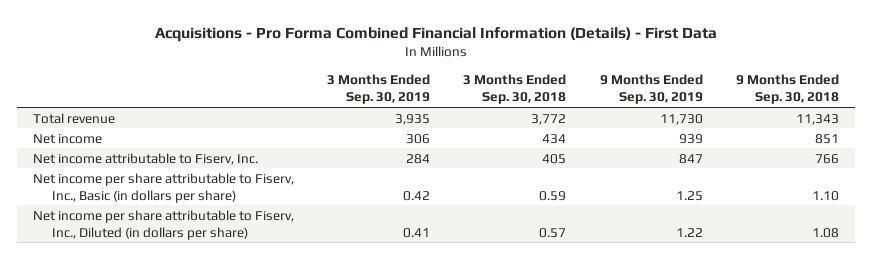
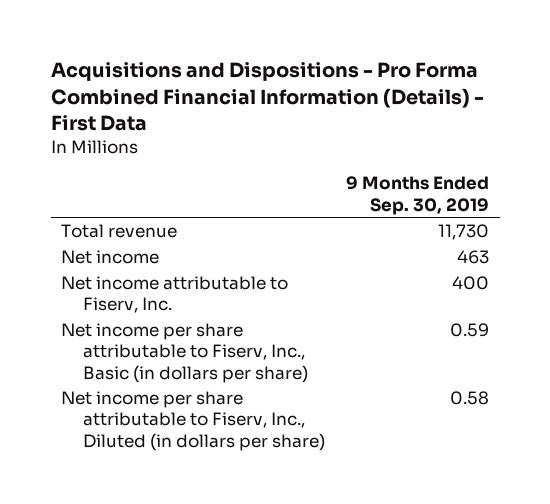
- Acquisitions - Pro Forma Combined Financial Information (Details) - First Data
+ Acquisitions and Dispositions - Pro Forma Combined Financial Information (Details) - First Data
- | 3 Months Ended Sep. 30, 2019 | 3 Months Ended Sep. 30, 2018 | 9 Months Ended Sep. 30, 2019 | 9 Months Ended Sep. 30, 2018
+ | 9 Months Ended Sep. 30, 2019
- Net income | 306 | 434 | 939 | 851
- Net income attributable to Fiserv, Inc. | 284 | 405 | 847 | 766
- Net income per share attributable to Fiserv, Inc., Basic (in dollars per share) | 0.42 | 0.59 | 1.25 | 1.10
- Net income per share attributable to Fiserv, Inc., Diluted (in dollars per share) | 0.41 | 0.57 | 1.22 | 1.08
+ Net income | 463
+ Net income attributable to Fiserv, Inc. | 400
+ Net income per share attributable to Fiserv, Inc., Basic (in dollars per share) | 0.59
+ Net income per share attributable to Fiserv, Inc., Diluted (in dollars per share) | 0.58

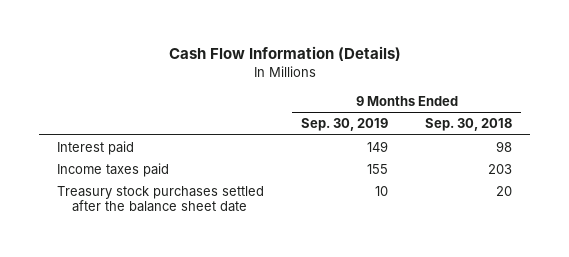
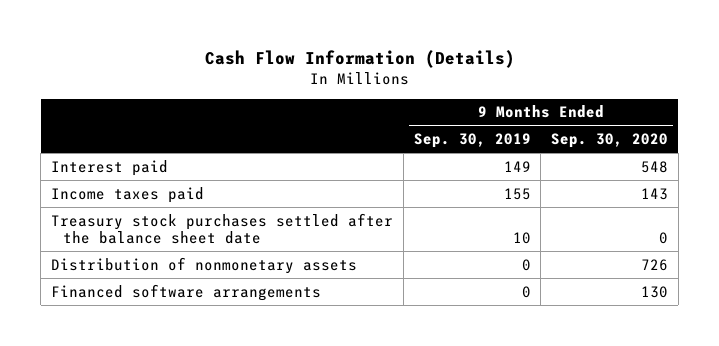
- | 9 Months Ended Sep. 30, 2019 | 9 Months Ended Sep. 30, 2018
+ | 9 Months Ended Sep. 30, 2019 | 9 Months Ended Sep. 30, 2020
+ Distribution of nonmonetary assets | 0 | 726
+ Financed software arrangements | 0 | 130

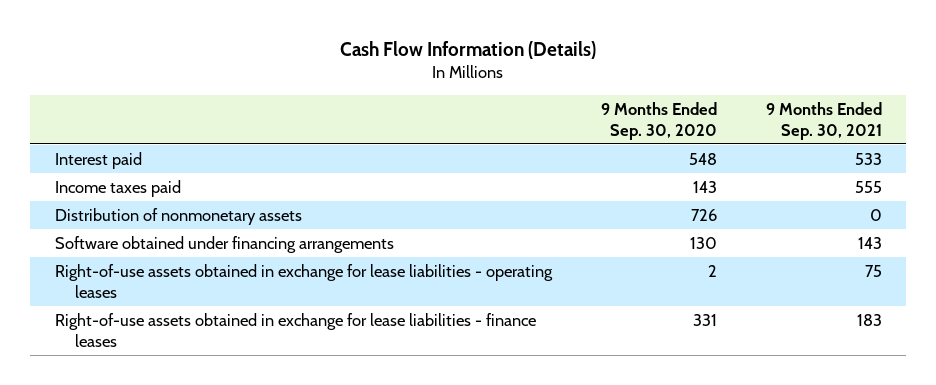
- | 9 Months Ended Sep. 30, 2019 | 9 Months Ended Sep. 30, 2020
+ | 9 Months Ended Sep. 30, 2020 | 9 Months Ended Sep. 30, 2021
- Treasury stock purchases settled after the balance sheet date | 10 | 0
- Financed software arrangements | 0 | 130
+ Software obtained under financing arrangements | 130 | 143
+ Right-of-use assets obtained in exchange for lease liabilities - operating leases | 2 | 75
+ Right-of-use assets obtained in exchange for lease liabilities - finance leases | 331 | 183

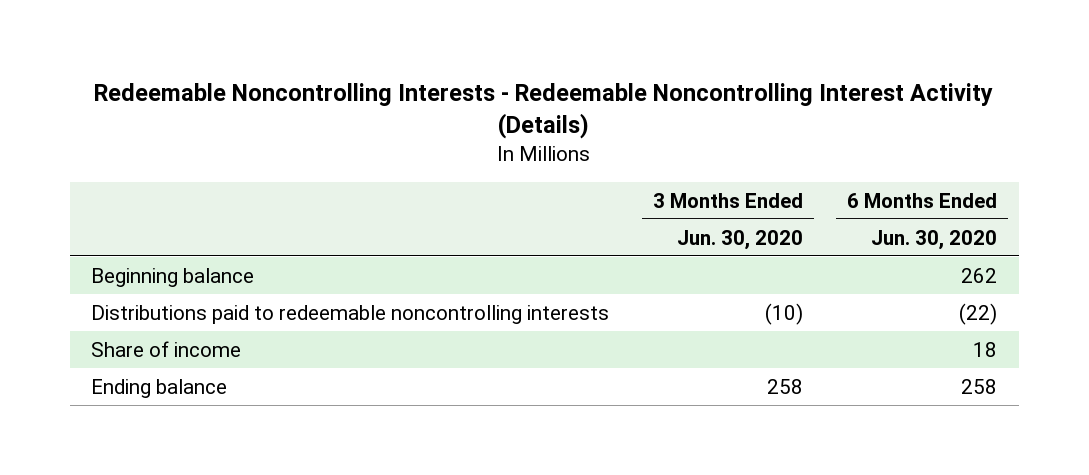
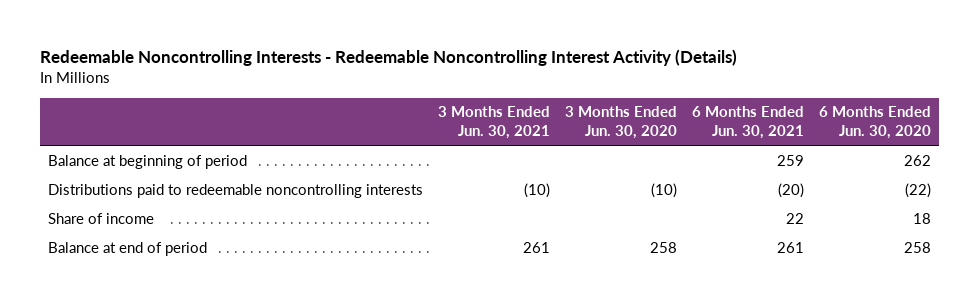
- | 3 Months Ended Jun. 30, 2020 | 6 Months Ended Jun. 30, 2020
+ | 3 Months Ended Jun. 30, 2021 | 3 Months Ended Jun. 30, 2020 | 6 Months Ended Jun. 30, 2021 | 6 Months Ended Jun. 30, 2020
- Beginning balance | | 262
+ Balance at beginning of period | | | 259 | 262
- Ending balance | 258 | 258
+ Balance at end of period | 261 | 258 | 261 | 258

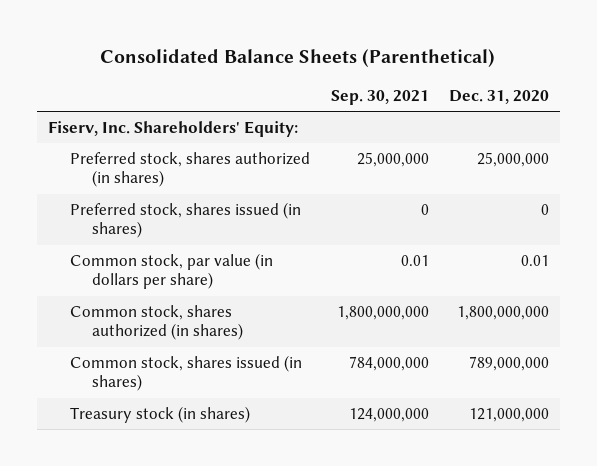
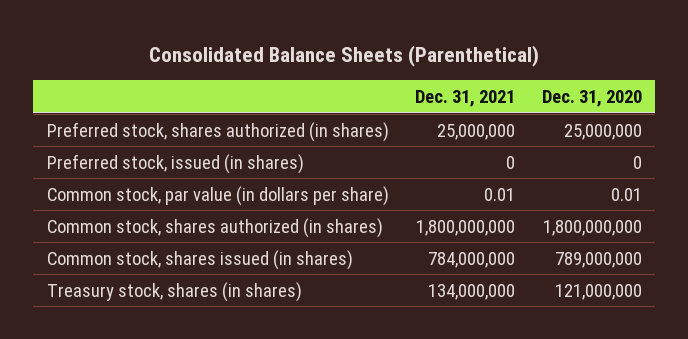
- | Sep. 30, 2021 | Dec. 31, 2020
+ | Dec. 31, 2021 | Dec. 31, 2020
- Fiserv, Inc. Shareholders' Equity:
- Preferred stock, shares issued (in shares) | 0 | 0
+ Preferred stock, issued (in shares) | 0 | 0
- Treasury stock (in shares) | 124,000,000 | 121,000,000
+ Treasury stock, shares (in shares) | 134,000,000 | 121,000,000

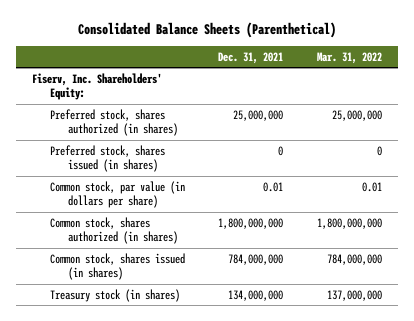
- | Dec. 31, 2021 | Dec. 31, 2020
+ | Dec. 31, 2021 | Mar. 31, 2022
+ Fiserv, Inc. Shareholders' Equity:
- Preferred stock, issued (in shares) | 0 | 0
+ Preferred stock, shares issued (in shares) | 0 | 0
- Treasury stock, shares (in shares) | 134,000,000 | 121,000,000
+ Treasury stock (in shares) | 134,000,000 | 137,000,000

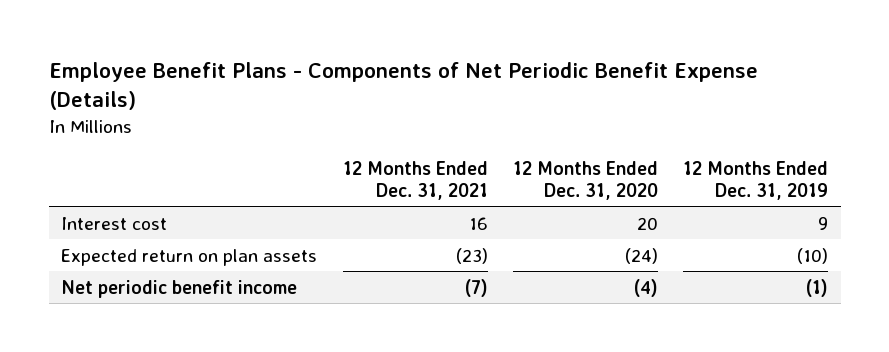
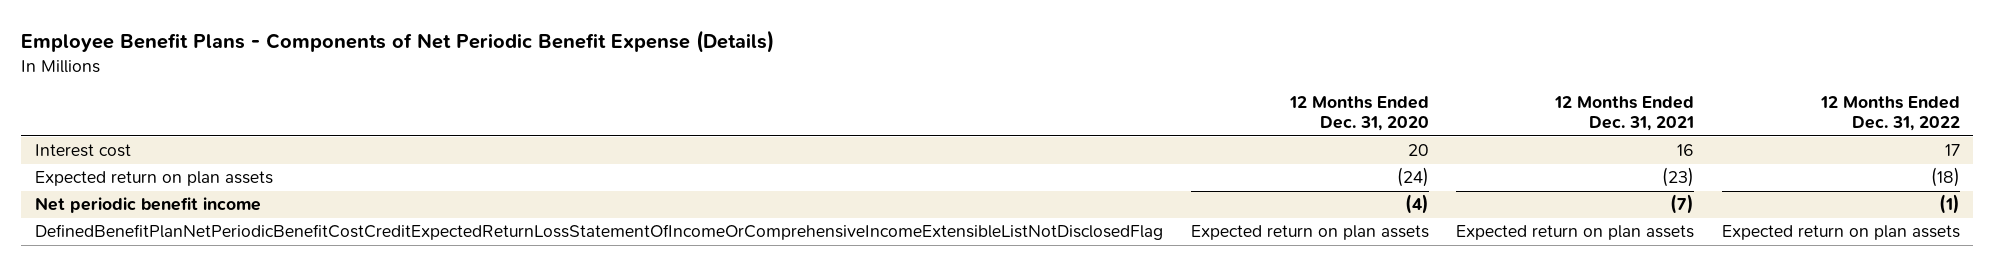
- | 12 Months Ended Dec. 31, 2021 | 12 Months Ended Dec. 31, 2020 | 12 Months Ended Dec. 31, 2019
+ | 12 Months Ended Dec. 31, 2020 | 12 Months Ended Dec. 31, 2021 | 12 Months Ended Dec. 31, 2022
+ DefinedBenefitPlanNetPeriodicBenefitCostCreditExpectedReturnLossStatementOfIncomeOrComprehensiveIncomeExtensibleListNotDisclosedFlag | Expected return on plan assets | Expected return on plan assets | Expected return on plan assets

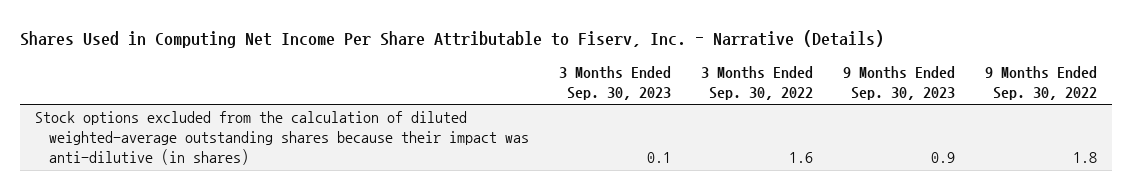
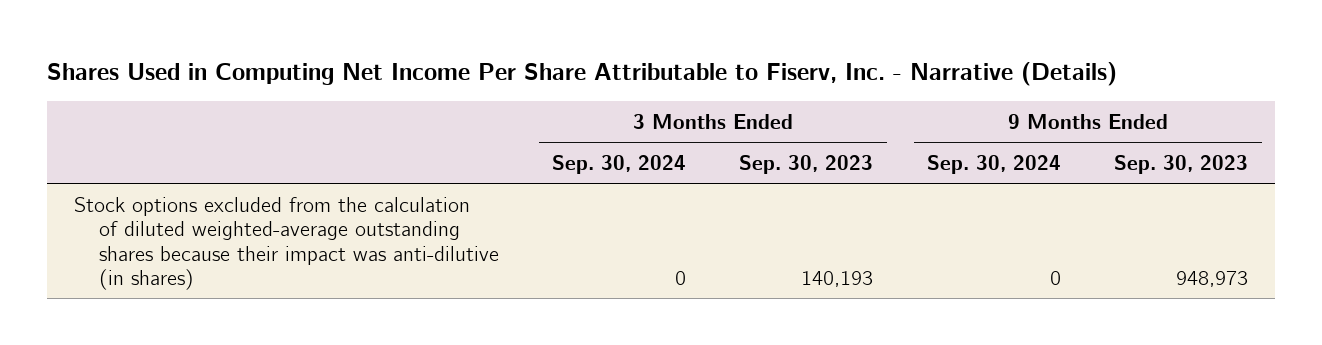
- | 3 Months Ended Sep. 30, 2023 | 3 Months Ended Sep. 30, 2022 | 9 Months Ended Sep. 30, 2023 | 9 Months Ended Sep. 30, 2022
+ | 3 Months Ended Sep. 30, 2024 | 3 Months Ended Sep. 30, 2023 | 9 Months Ended Sep. 30, 2024 | 9 Months Ended Sep. 30, 2023
- Stock options excluded from the calculation of diluted weighted-average outstanding shares because their impact was anti-dilutive (in shares) | 0.1 | 1.6 | 0.9 | 1.8
+ Stock options excluded from the calculation of diluted weighted-average outstanding shares because their impact was anti-dilutive (in shares) | 0 | 140,193 | 0 | 948,973

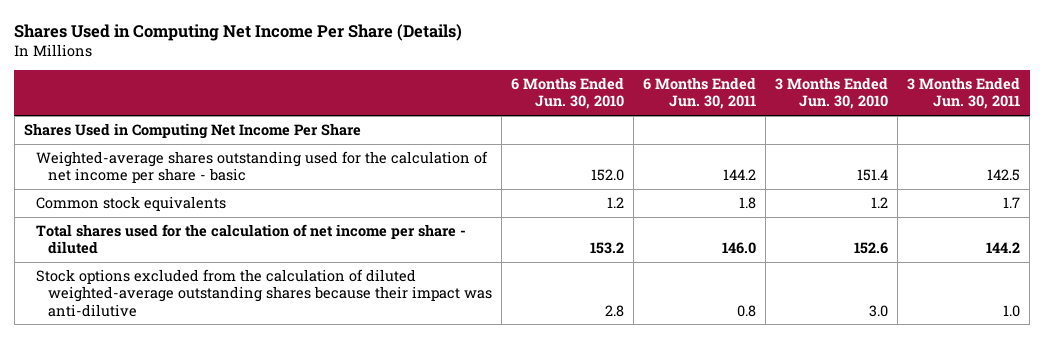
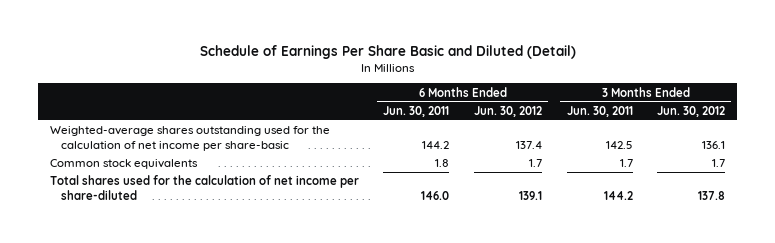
- Shares Used in Computing Net Income Per Share (Details)
+ Schedule of Earnings Per Share Basic and Diluted (Detail)
- | 6 Months Ended Jun. 30, 2010 | 6 Months Ended Jun. 30, 2011 | 3 Months Ended Jun. 30, 2010 | 3 Months Ended Jun. 30, 2011
+ | 6 Months Ended Jun. 30, 2011 | 6 Months Ended Jun. 30, 2012 | 3 Months Ended Jun. 30, 2011 | 3 Months Ended Jun. 30, 2012
- Shares Used in Computing Net Income Per Share
- Weighted-average shares outstanding used for the calculation of net income per share - basic | 152.0 | 144.2 | 151.4 | 142.5
+ Weighted-average shares outstanding used for the calculation of net income per share-basic | 144.2 | 137.4 | 142.5 | 136.1
- Total shares used for the calculation of net income per share - diluted | 153.2 | 146.0 | 152.6 | 144.2
- Stock options excluded from the calculation of diluted weighted-average outstanding shares because their impact was anti-dilutive | 2.8 | 0.8 | 3.0 | 1.0
+ Total shares used for the calculation of net income per share-diluted | 146.0 | 139.1 | 144.2 | 137.8

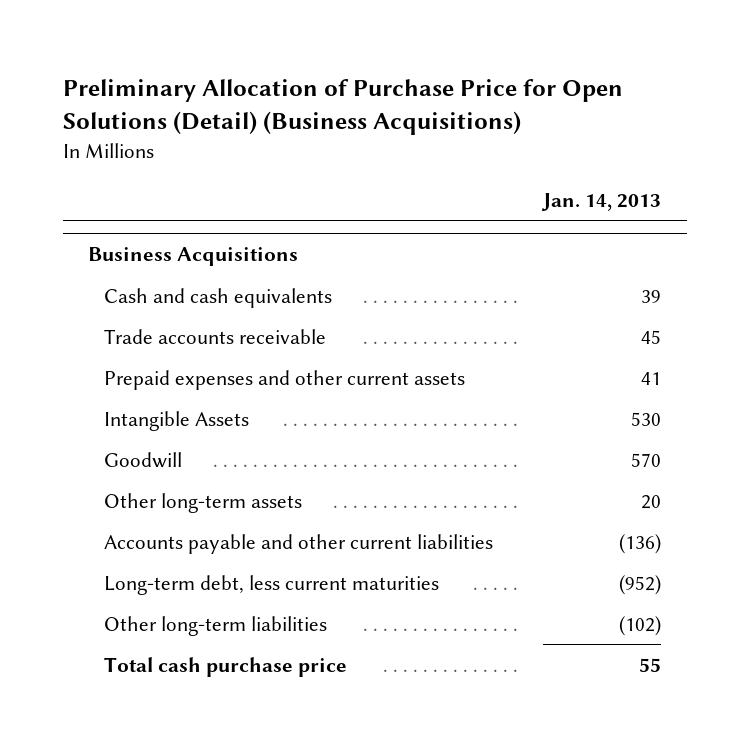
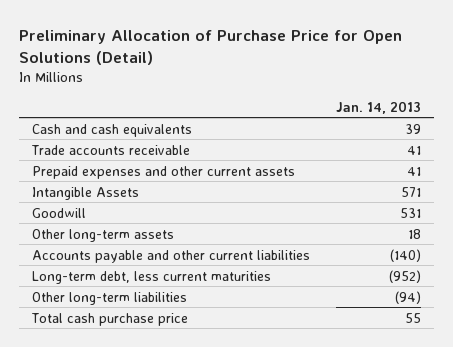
- Preliminary Allocation of Purchase Price for Open Solutions (Detail) (Business Acquisitions)
+ Preliminary Allocation of Purchase Price for Open Solutions (Detail)
- Business Acquisitions
- Trade accounts receivable | 45
+ Trade accounts receivable | 41
- Intangible Assets | 530
- Goodwill | 570
- Other long-term assets | 20
- Accounts payable and other current liabilities | (136)
+ Intangible Assets | 571
+ Goodwill | 531
+ Other long-term assets | 18
+ Accounts payable and other current liabilities | (140)
- Other long-term liabilities | (102)
+ Other long-term liabilities | (94)

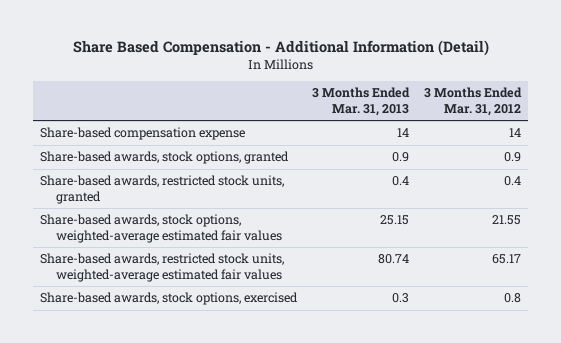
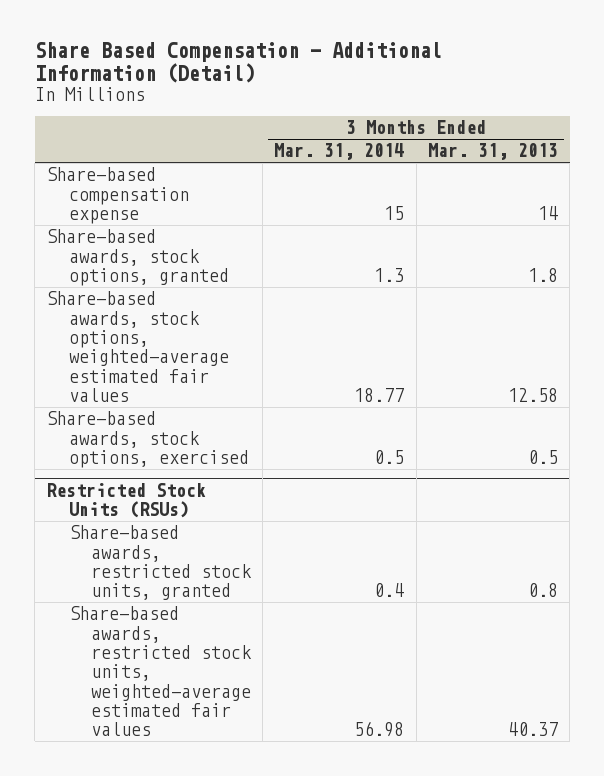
- | 3 Months Ended Mar. 31, 2013 | 3 Months Ended Mar. 31, 2012
+ | 3 Months Ended Mar. 31, 2014 | 3 Months Ended Mar. 31, 2013
- Share-based awards, stock options, granted | 0.9 | 0.9
- Share-based awards, restricted stock units, granted | 0.4 | 0.4
- Share-based awards, stock options, weighted-average estimated fair values | 25.15 | 21.55
- Share-based awards, restricted stock units, weighted-average estimated fair values | 80.74 | 65.17
- Share-based awards, stock options, exercised | 0.3 | 0.8
+ Share-based awards, stock options, granted | 1.3 | 1.8
+ Share-based awards, stock options, weighted-average estimated fair values | 18.77 | 12.58
+ Share-based awards, stock options, exercised | 0.5 | 0.5
+ Restricted Stock Units (RSUs)
+ Share-based awards, restricted stock units, granted | 0.4 | 0.8
+ Share-based awards, restricted stock units, weighted-average estimated fair values | 56.98 | 40.37

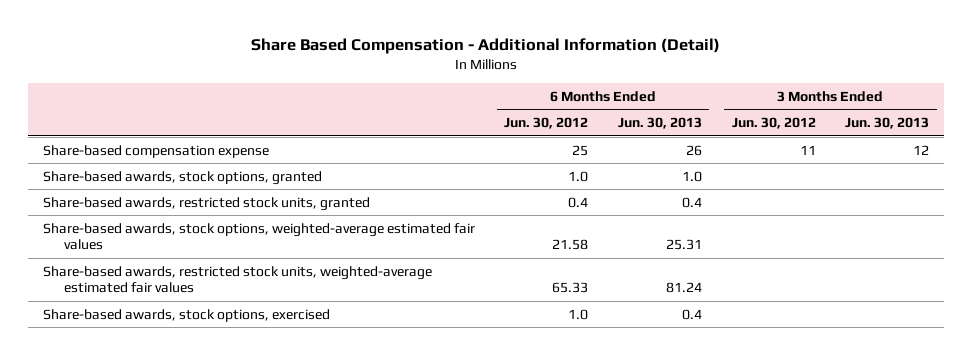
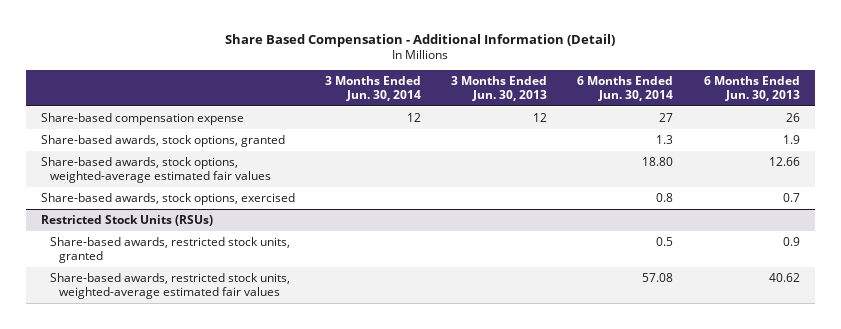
- | 6 Months Ended Jun. 30, 2012 | 6 Months Ended Jun. 30, 2013 | 3 Months Ended Jun. 30, 2012 | 3 Months Ended Jun. 30, 2013
+ | 3 Months Ended Jun. 30, 2014 | 3 Months Ended Jun. 30, 2013 | 6 Months Ended Jun. 30, 2014 | 6 Months Ended Jun. 30, 2013
- Share-based awards, stock options, granted | 1.0 | 1.0 | |
- Share-based awards, restricted stock units, granted | 0.4 | 0.4 | |
- Share-based awards, stock options, weighted-average estimated fair values | 21.58 | 25.31 | |
- Share-based awards, restricted stock units, weighted-average estimated fair values | 65.33 | 81.24 | |
- Share-based awards, stock options, exercised | 1.0 | 0.4 | |
+ Share-based awards, stock options, granted | | | 1.3 | 1.9
+ Share-based awards, stock options, weighted-average estimated fair values | | | 18.80 | 12.66
+ Share-based awards, stock options, exercised | | | 0.8 | 0.7
+ Restricted Stock Units (RSUs)
+ Share-based awards, restricted stock units, granted | | | 0.5 | 0.9
+ Share-based awards, restricted stock units, weighted-average estimated fair values | | | 57.08 | 40.62

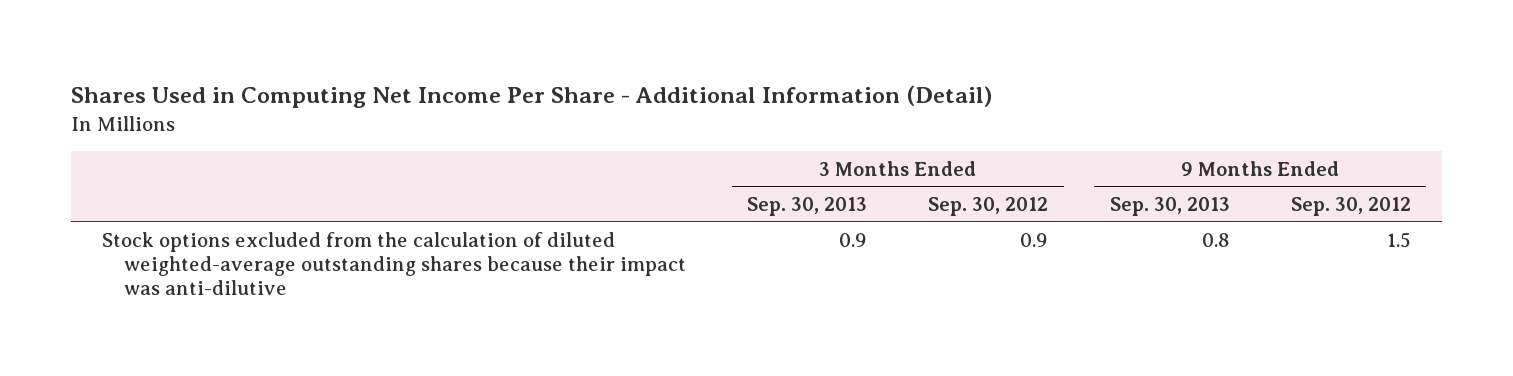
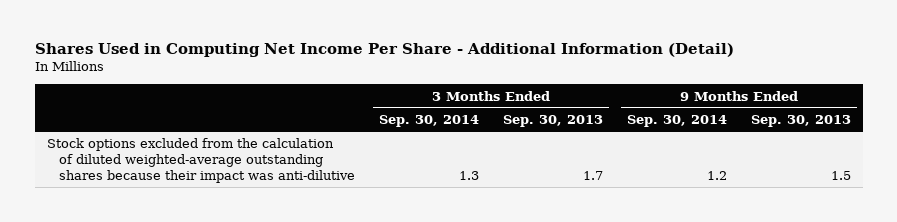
- | 3 Months Ended Sep. 30, 2013 | 3 Months Ended Sep. 30, 2012 | 9 Months Ended Sep. 30, 2013 | 9 Months Ended Sep. 30, 2012
+ | 3 Months Ended Sep. 30, 2014 | 3 Months Ended Sep. 30, 2013 | 9 Months Ended Sep. 30, 2014 | 9 Months Ended Sep. 30, 2013
- Stock options excluded from the calculation of diluted weighted-average outstanding shares because their impact was anti-dilutive | 0.9 | 0.9 | 0.8 | 1.5
+ Stock options excluded from the calculation of diluted weighted-average outstanding shares because their impact was anti-dilutive | 1.3 | 1.7 | 1.2 | 1.5

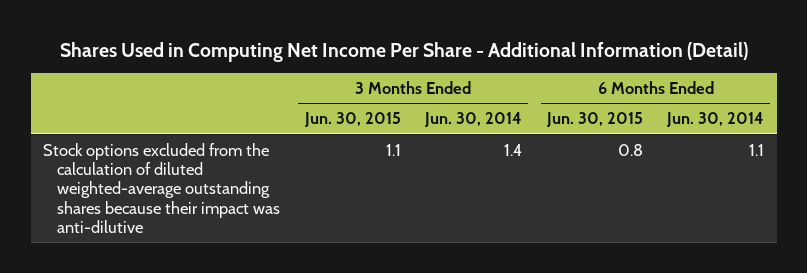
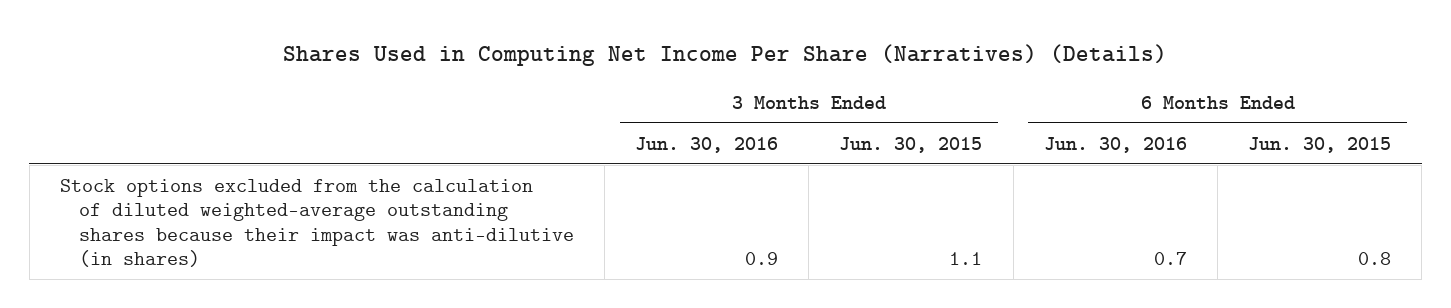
- Shares Used in Computing Net Income Per Share - Additional Information (Detail)
+ Shares Used in Computing Net Income Per Share (Narratives) (Details)
- | 3 Months Ended Jun. 30, 2015 | 3 Months Ended Jun. 30, 2014 | 6 Months Ended Jun. 30, 2015 | 6 Months Ended Jun. 30, 2014
+ | 3 Months Ended Jun. 30, 2016 | 3 Months Ended Jun. 30, 2015 | 6 Months Ended Jun. 30, 2016 | 6 Months Ended Jun. 30, 2015
- Stock options excluded from the calculation of diluted weighted-average outstanding shares because their impact was anti-dilutive | 1.1 | 1.4 | 0.8 | 1.1
+ Stock options excluded from the calculation of diluted weighted-average outstanding shares because their impact was anti-dilutive (in shares) | 0.9 | 1.1 | 0.7 | 0.8

